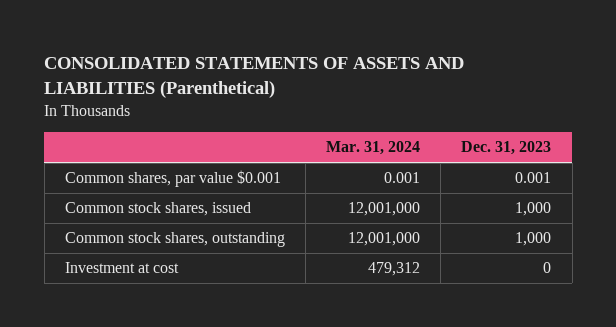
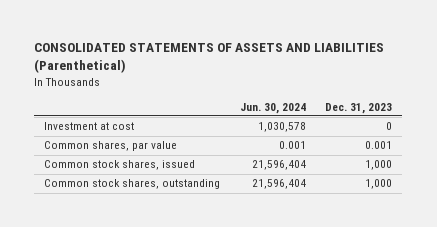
- | Mar. 31, 2024 | Dec. 31, 2023
+ | Jun. 30, 2024 | Dec. 31, 2023
- Common shares, par value $0.001 | 0.001 | 0.001
moved up: Investment at cost | 1,030,578 | 0
+ Common shares, par value | 0.001 | 0.001

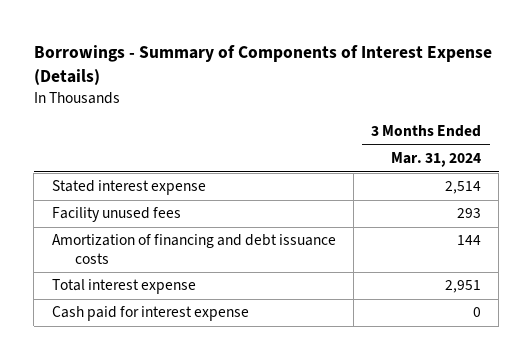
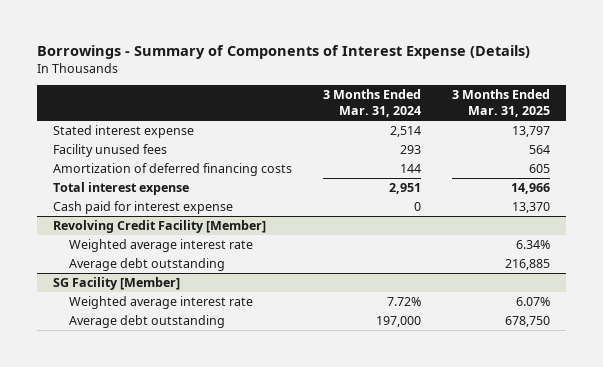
- | 3 Months Ended Mar. 31, 2024
+ | 3 Months Ended Mar. 31, 2024 | 3 Months Ended Mar. 31, 2025
- Amortization of financing and debt issuance costs | 144
+ Amortization of deferred financing costs | 144 | 605
+ Revolving Credit Facility [Member]
+ Weighted average interest rate | | 6.34%
+ Average debt outstanding | | 216,885
+ SG Facility [Member]
+ Weighted average interest rate | 7.72% | 6.07%
+ Average debt outstanding | 197,000 | 678,750

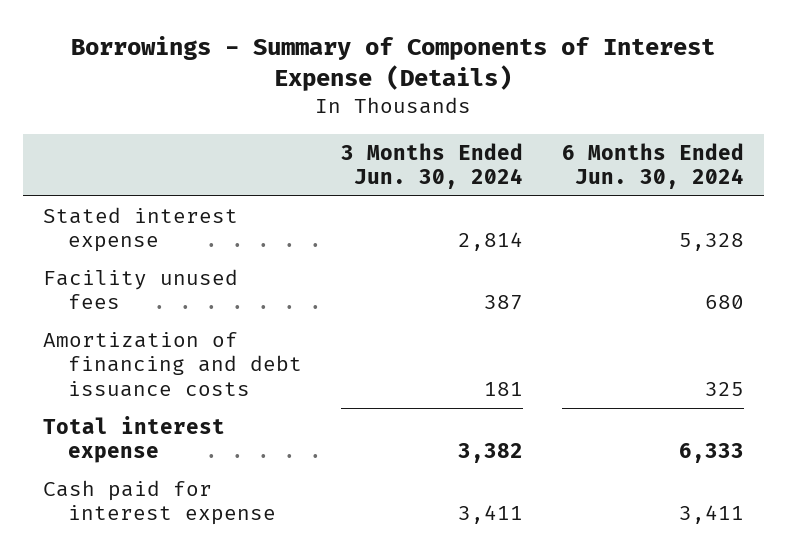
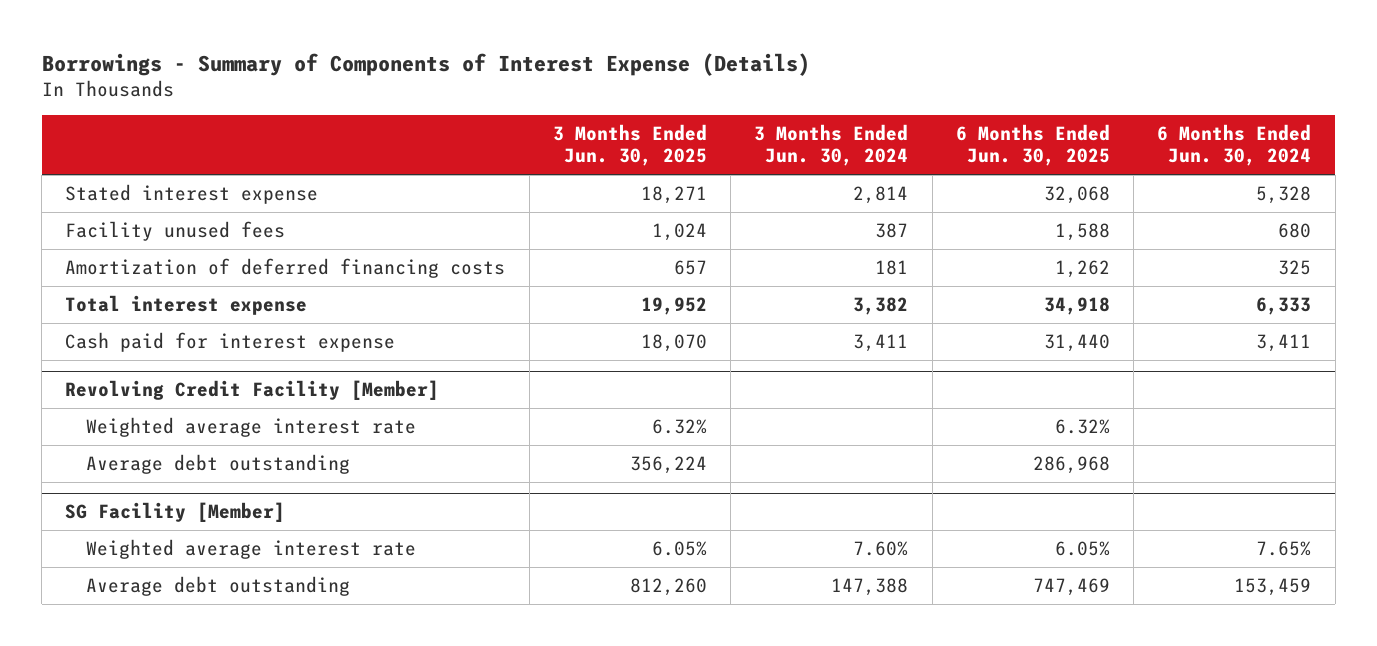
- | 3 Months Ended Jun. 30, 2024 | 6 Months Ended Jun. 30, 2024
+ | 3 Months Ended Jun. 30, 2025 | 3 Months Ended Jun. 30, 2024 | 6 Months Ended Jun. 30, 2025 | 6 Months Ended Jun. 30, 2024
- Amortization of financing and debt issuance costs | 181 | 325
+ Amortization of deferred financing costs | 657 | 181 | 1,262 | 325
+ Revolving Credit Facility [Member]
+ Weighted average interest rate | 6.32% | | 6.32% |
+ Average debt outstanding | 356,224 | | 286,968 |
+ SG Facility [Member]
+ Weighted average interest rate | 6.05% | 7.60% | 6.05% | 7.65%
+ Average debt outstanding | 812,260 | 147,388 | 747,469 | 153,459

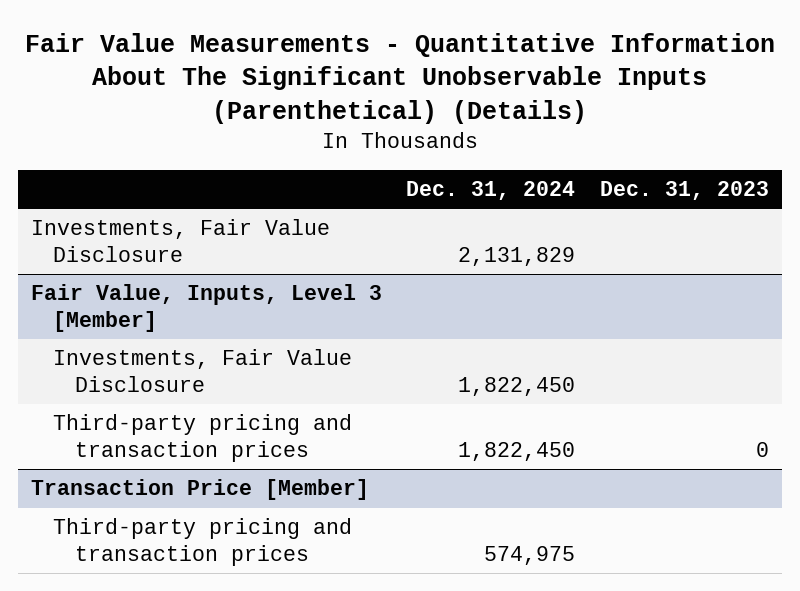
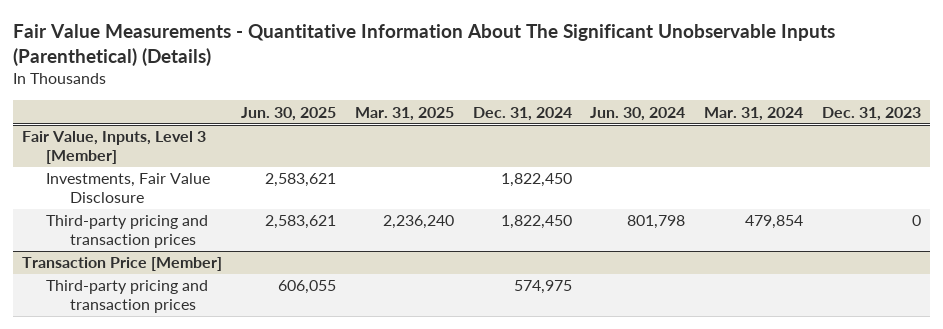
- | Dec. 31, 2024 | Dec. 31, 2023
+ | Jun. 30, 2025 | Mar. 31, 2025 | Dec. 31, 2024 | Jun. 30, 2024 | Mar. 31, 2024 | Dec. 31, 2023
- Investments, Fair Value Disclosure | 2,131,829 |

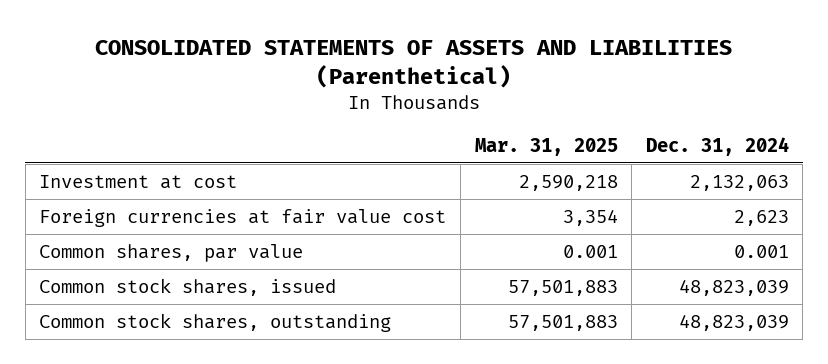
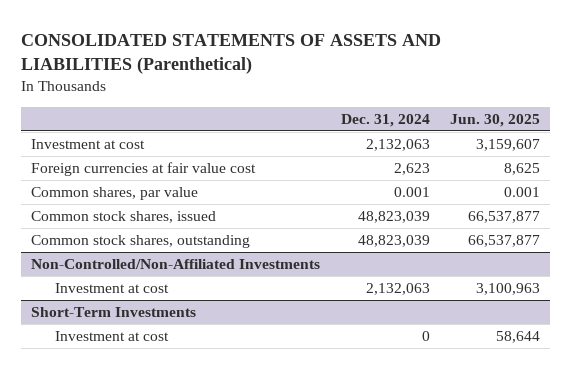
- | Mar. 31, 2025 | Dec. 31, 2024
+ | Dec. 31, 2024 | Jun. 30, 2025
+ Non-Controlled/Non-Affiliated Investments
+ Investment at cost | 2,132,063 | 3,100,963
+ Short-Term Investments
+ Investment at cost | 0 | 58,644

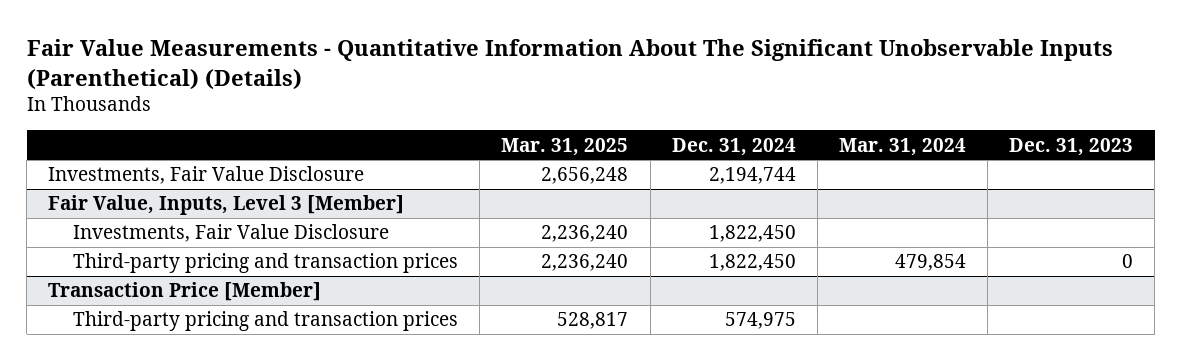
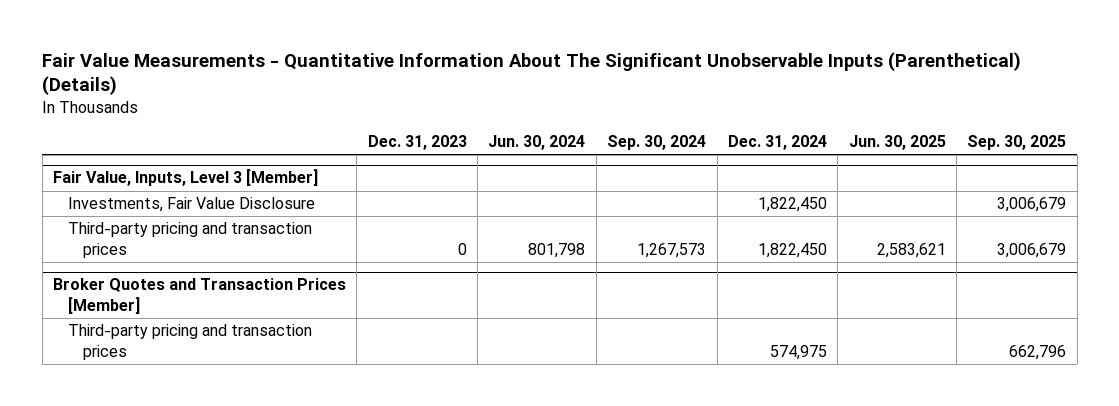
- | Mar. 31, 2025 | Dec. 31, 2024 | Mar. 31, 2024 | Dec. 31, 2023
+ | Dec. 31, 2023 | Jun. 30, 2024 | Sep. 30, 2024 | Dec. 31, 2024 | Jun. 30, 2025 | Sep. 30, 2025
- Investments, Fair Value Disclosure | 2,656,248 | 2,194,744 | |
- Transaction Price [Member]
+ Broker Quotes and Transaction Prices [Member]

